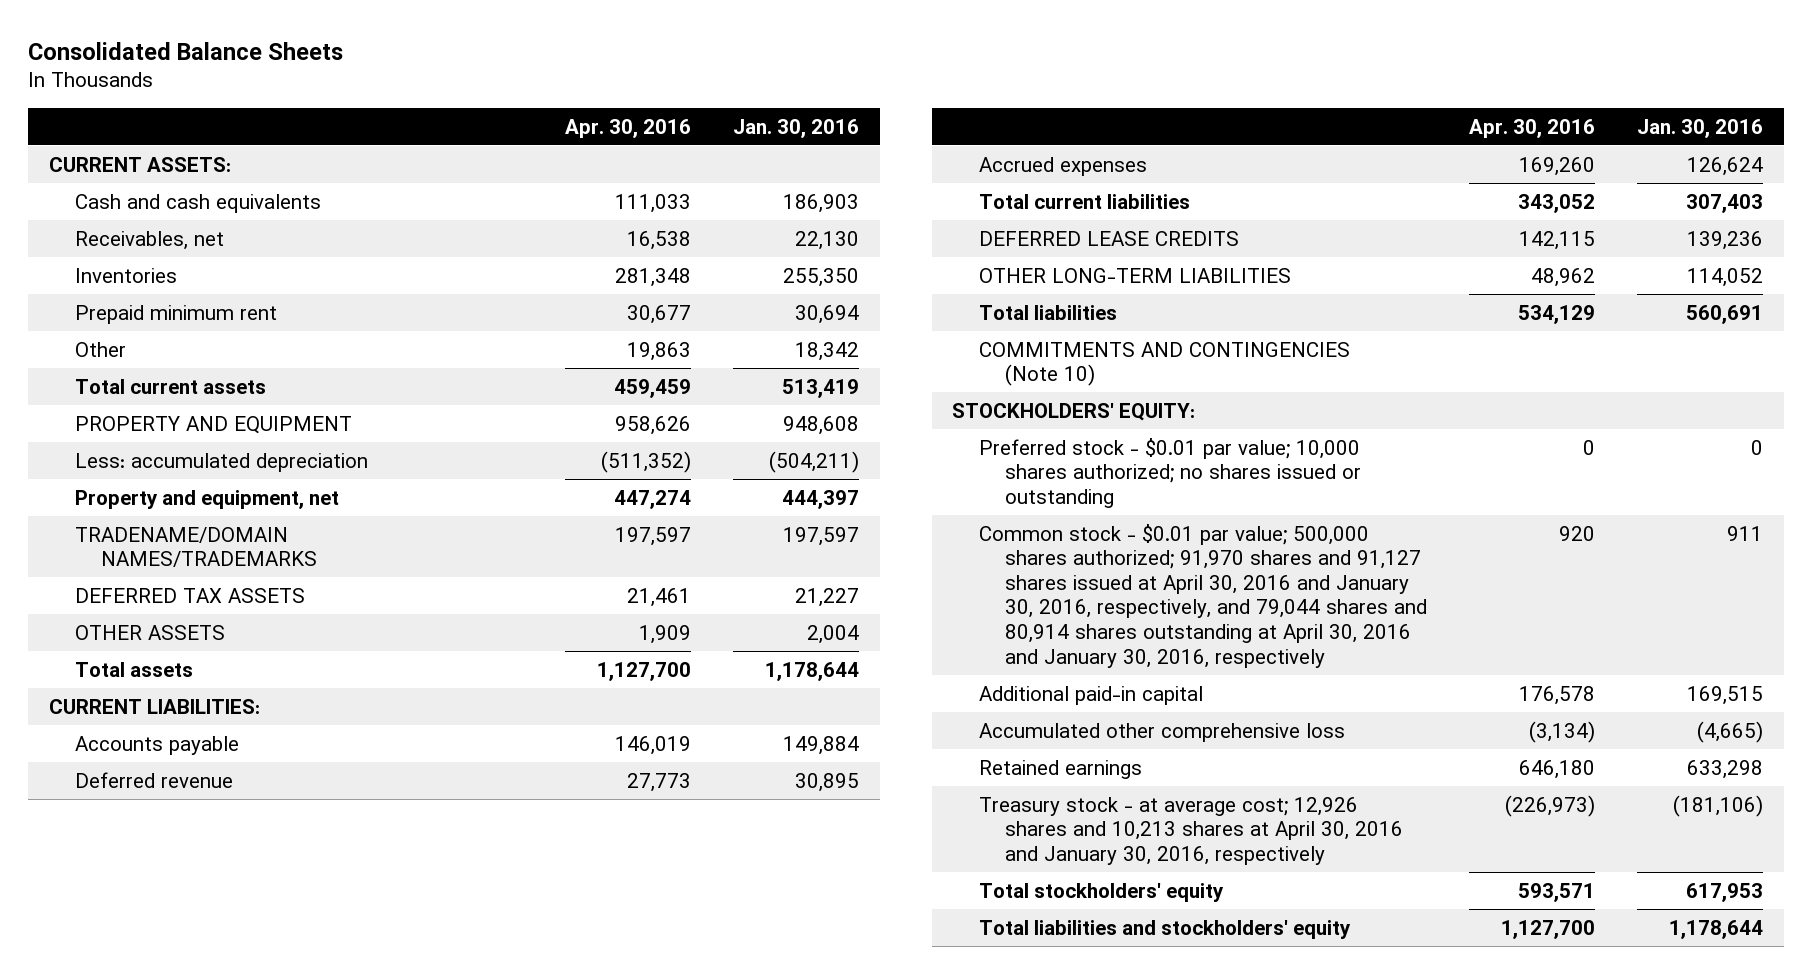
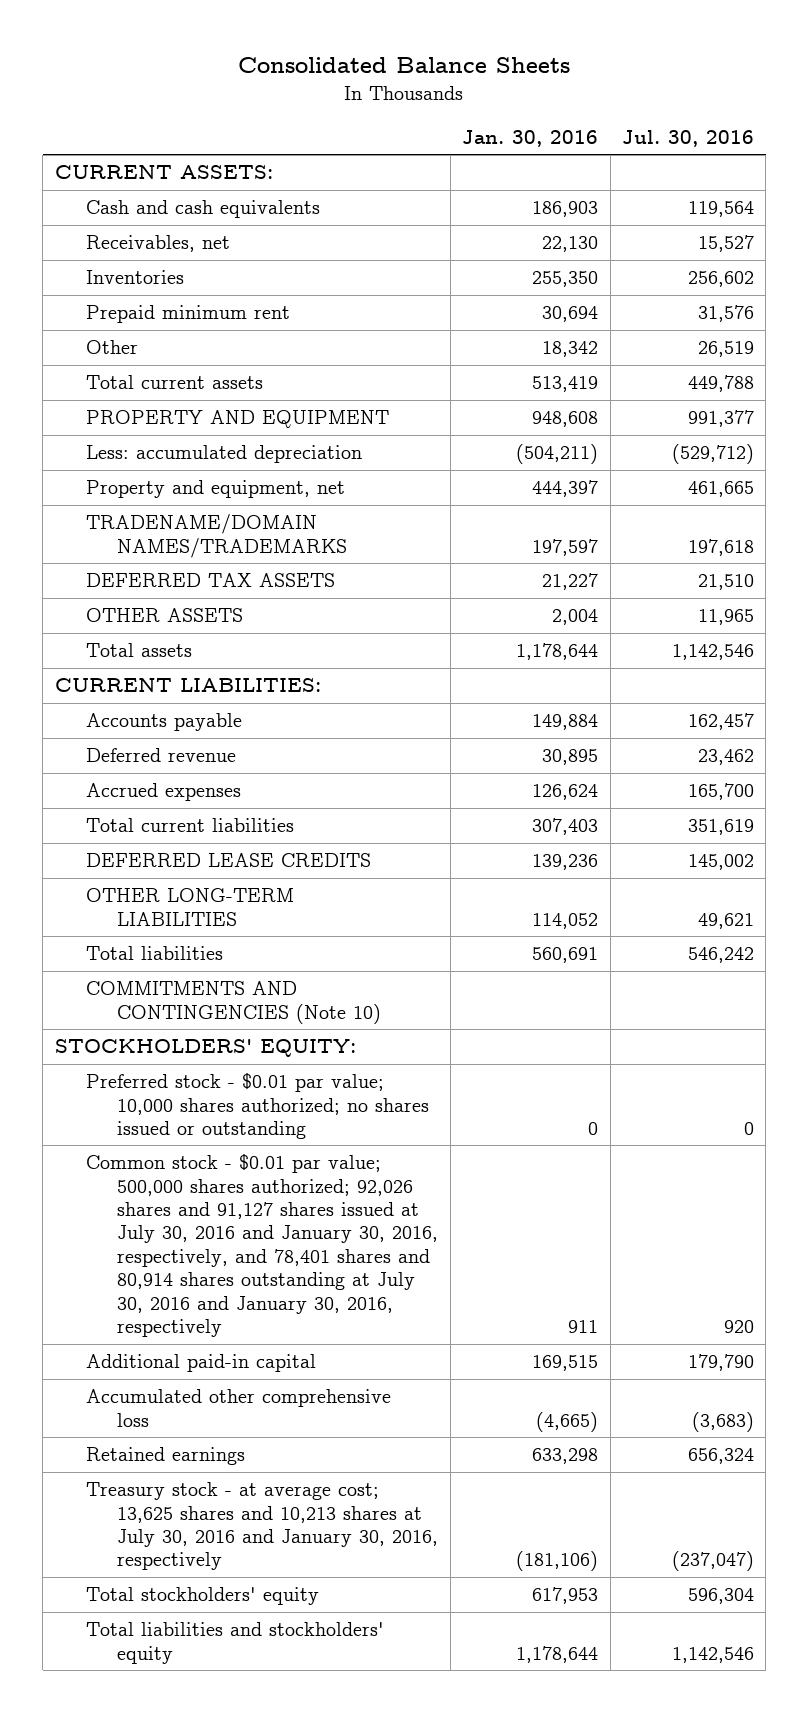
- | Apr. 30, 2016 | Jan. 30, 2016
+ | Jan. 30, 2016 | Jul. 30, 2016
- Common stock - $0.01 par value; 500,000 shares authorized; 91,970 shares and 91,127 shares issued at April 30, 2016 and January 30, 2016, respectively, and 79,044 shares and 80,914 shares outstanding at April 30, 2016 and January 30, 2016, respectively | 920 | 911
+ Common stock - $0.01 par value; 500,000 shares authorized; 92,026 shares and 91,127 shares issued at July 30, 2016 and January 30, 2016, respectively, and 78,401 shares and 80,914 shares outstanding at July 30, 2016 and January 30, 2016, respectively | 911 | 920
- Treasury stock - at average cost; 12,926 shares and 10,213 shares at April 30, 2016 and January 30, 2016, respectively | (226,973) | (181,106)
+ Treasury stock - at average cost; 13,625 shares and 10,213 shares at July 30, 2016 and January 30, 2016, respectively | (181,106) | (237,047)

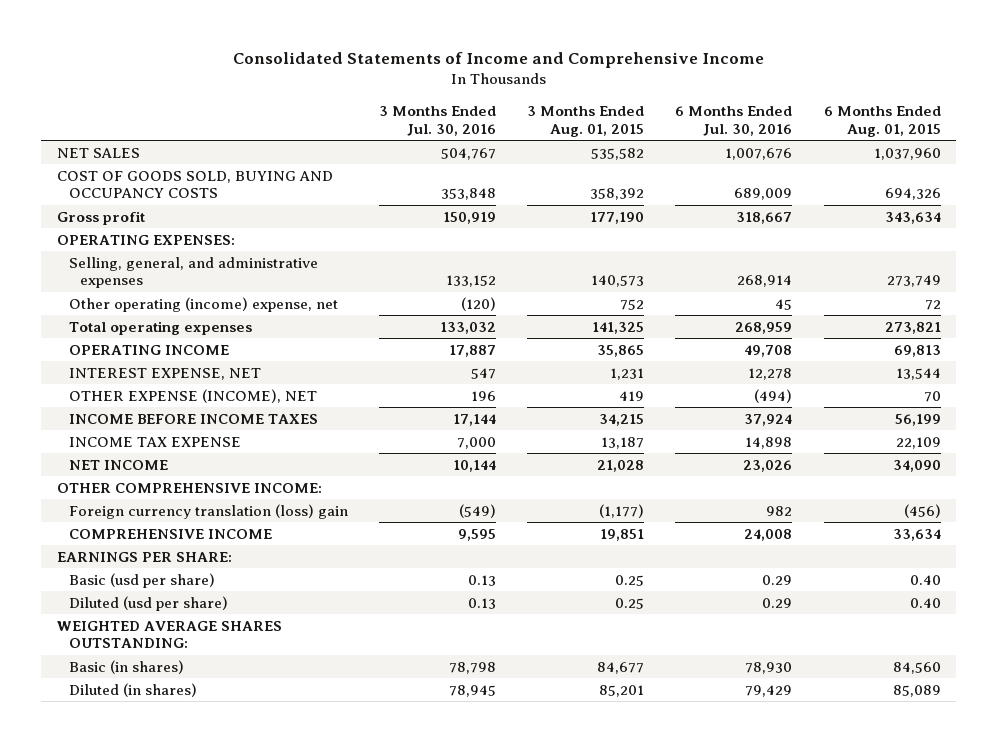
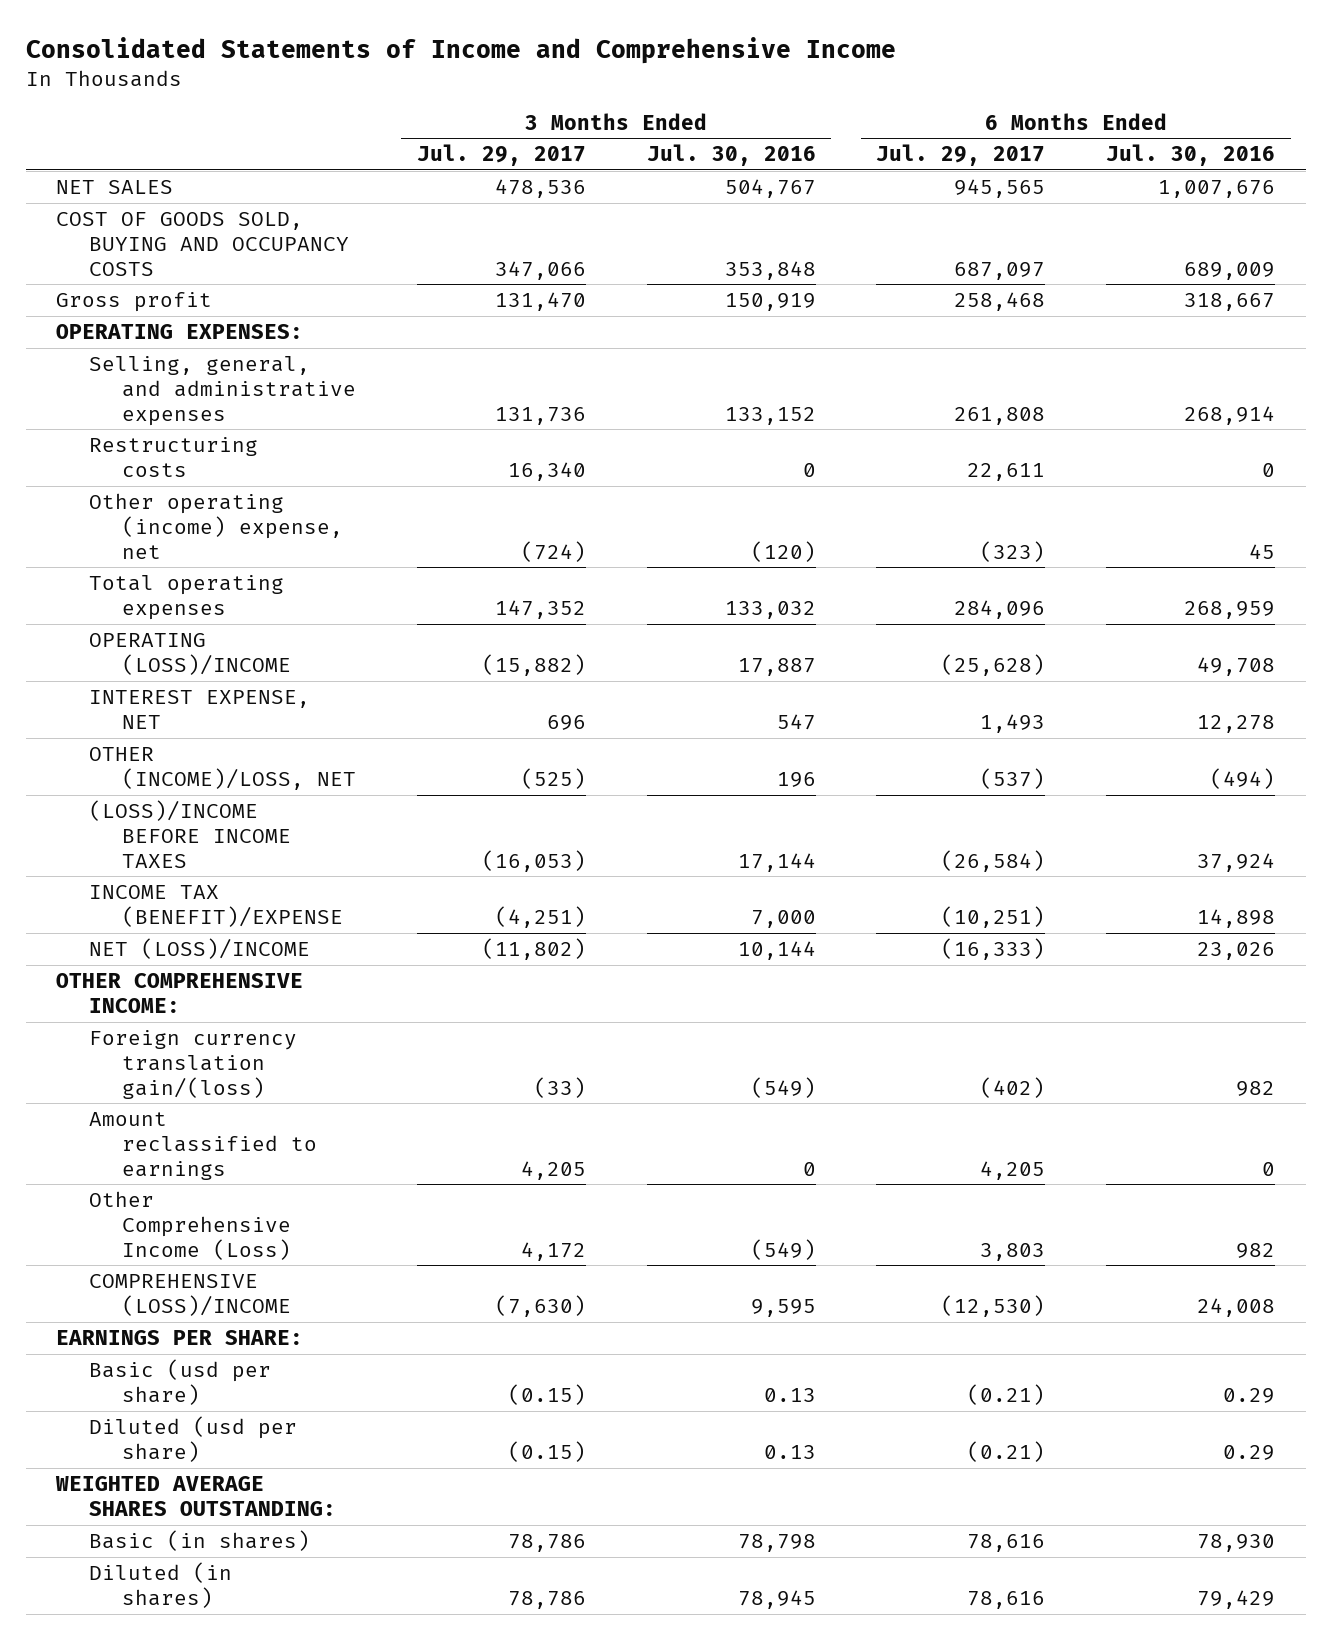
- | 3 Months Ended Jul. 30, 2016 | 3 Months Ended Aug. 01, 2015 | 6 Months Ended Jul. 30, 2016 | 6 Months Ended Aug. 01, 2015
+ | 3 Months Ended Jul. 29, 2017 | 3 Months Ended Jul. 30, 2016 | 6 Months Ended Jul. 29, 2017 | 6 Months Ended Jul. 30, 2016
+ Restructuring costs | 16,340 | 0 | 22,611 | 0
- OPERATING INCOME | 17,887 | 35,865 | 49,708 | 69,813
+ OPERATING (LOSS)/INCOME | (15,882) | 17,887 | (25,628) | 49,708
- OTHER EXPENSE (INCOME), NET | 196 | 419 | (494) | 70
- INCOME BEFORE INCOME TAXES | 17,144 | 34,215 | 37,924 | 56,199
- INCOME TAX EXPENSE | 7,000 | 13,187 | 14,898 | 22,109
- NET INCOME | 10,144 | 21,028 | 23,026 | 34,090
+ OTHER (INCOME)/LOSS, NET | (525) | 196 | (537) | (494)
+ (LOSS)/INCOME BEFORE INCOME TAXES | (16,053) | 17,144 | (26,584) | 37,924
+ INCOME TAX (BENEFIT)/EXPENSE | (4,251) | 7,000 | (10,251) | 14,898
+ NET (LOSS)/INCOME | (11,802) | 10,144 | (16,333) | 23,026
- Foreign currency translation (loss) gain | (549) | (1,177) | 982 | (456)
- COMPREHENSIVE INCOME | 9,595 | 19,851 | 24,008 | 33,634
+ Foreign currency translation gain/(loss) | (33) | (549) | (402) | 982
+ Amount reclassified to earnings | 4,205 | 0 | 4,205 | 0
+ Other Comprehensive Income (Loss) | 4,172 | (549) | 3,803 | 982
+ COMPREHENSIVE (LOSS)/INCOME | (7,630) | 9,595 | (12,530) | 24,008

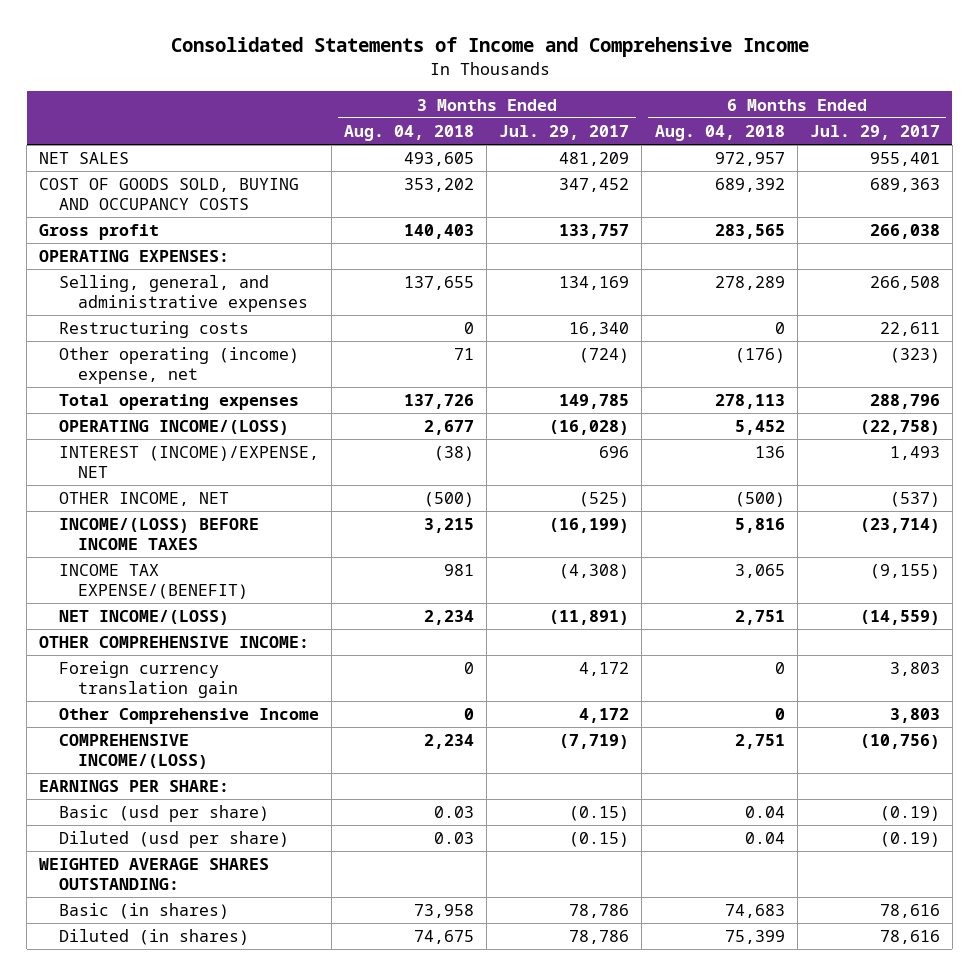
- | 3 Months Ended Jul. 29, 2017 | 3 Months Ended Jul. 30, 2016 | 6 Months Ended Jul. 29, 2017 | 6 Months Ended Jul. 30, 2016
+ | 3 Months Ended Aug. 04, 2018 | 3 Months Ended Jul. 29, 2017 | 6 Months Ended Aug. 04, 2018 | 6 Months Ended Jul. 29, 2017
- NET SALES | 478,536 | 504,767 | 945,565 | 1,007,676
- COST OF GOODS SOLD, BUYING AND OCCUPANCY COSTS | 347,066 | 353,848 | 687,097 | 689,009
- Gross profit | 131,470 | 150,919 | 258,468 | 318,667
+ NET SALES | 493,605 | 481,209 | 972,957 | 955,401
+ COST OF GOODS SOLD, BUYING AND OCCUPANCY COSTS | 353,202 | 347,452 | 689,392 | 689,363
+ Gross profit | 140,403 | 133,757 | 283,565 | 266,038
- Selling, general, and administrative expenses | 131,736 | 133,152 | 261,808 | 268,914
+ Selling, general, and administrative expenses | 137,655 | 134,169 | 278,289 | 266,508
- Total operating expenses | 147,352 | 133,032 | 284,096 | 268,959
- OPERATING (LOSS)/INCOME | (15,882) | 17,887 | (25,628) | 49,708
- INTEREST EXPENSE, NET | 696 | 547 | 1,493 | 12,278
- OTHER (INCOME)/LOSS, NET | (525) | 196 | (537) | (494)
- (LOSS)/INCOME BEFORE INCOME TAXES | (16,053) | 17,144 | (26,584) | 37,924
- INCOME TAX (BENEFIT)/EXPENSE | (4,251) | 7,000 | (10,251) | 14,898
- NET (LOSS)/INCOME | (11,802) | 10,144 | (16,333) | 23,026
+ Total operating expenses | 137,726 | 149,785 | 278,113 | 288,796
+ OPERATING INCOME/(LOSS) | 2,677 | (16,028) | 5,452 | (22,758)
+ INTEREST (INCOME)/EXPENSE, NET | (38) | 696 | 136 | 1,493
+ OTHER INCOME, NET | (500) | (525) | (500) | (537)
+ INCOME/(LOSS) BEFORE INCOME TAXES | 3,215 | (16,199) | 5,816 | (23,714)
+ INCOME TAX EXPENSE/(BENEFIT) | 981 | (4,308) | 3,065 | (9,155)
+ NET INCOME/(LOSS) | 2,234 | (11,891) | 2,751 | (14,559)
- Foreign currency translation gain/(loss) | (33) | (549) | (402) | 982
- Amount reclassified to earnings | 4,205 | 0 | 4,205 | 0
- Other Comprehensive Income (Loss) | 4,172 | (549) | 3,803 | 982
- COMPREHENSIVE (LOSS)/INCOME | (7,630) | 9,595 | (12,530) | 24,008
+ Foreign currency translation gain | 0 | 4,172 | 0 | 3,803
+ Other Comprehensive Income | 0 | 4,172 | 0 | 3,803
+ COMPREHENSIVE INCOME/(LOSS) | 2,234 | (7,719) | 2,751 | (10,756)
- Basic (usd per share) | (0.15) | 0.13 | (0.21) | 0.29
- Diluted (usd per share) | (0.15) | 0.13 | (0.21) | 0.29
+ Basic (usd per share) | 0.03 | (0.15) | 0.04 | (0.19)
+ Diluted (usd per share) | 0.03 | (0.15) | 0.04 | (0.19)

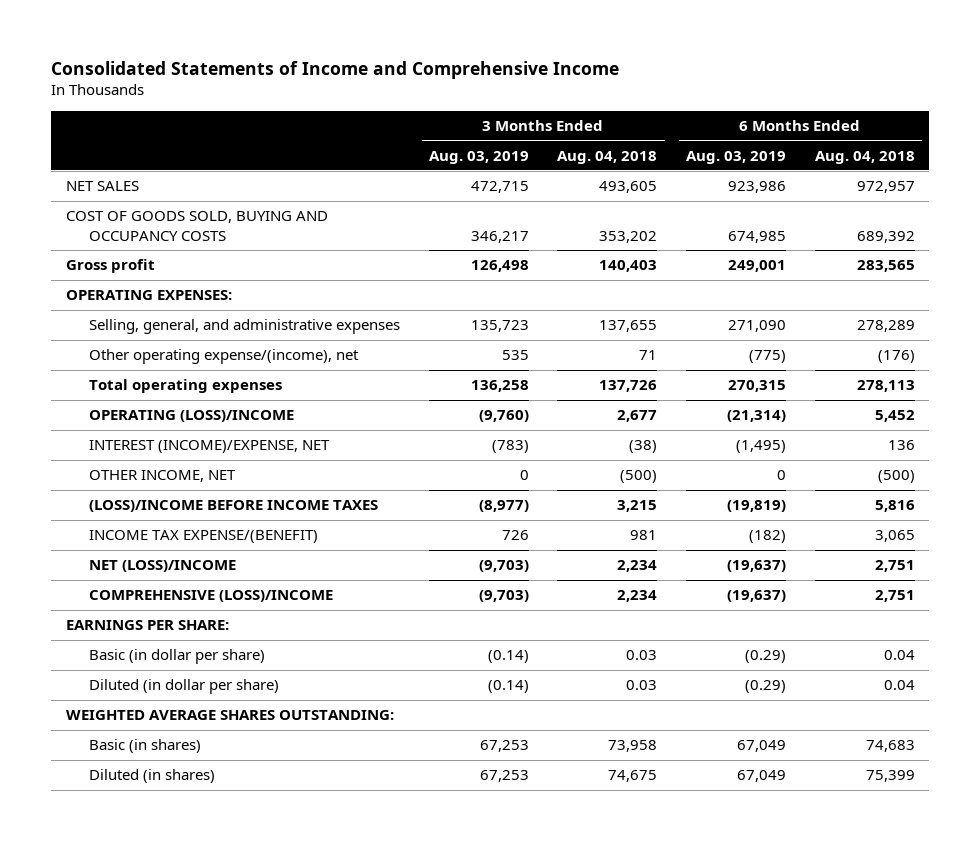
- | 3 Months Ended Aug. 04, 2018 | 3 Months Ended Jul. 29, 2017 | 6 Months Ended Aug. 04, 2018 | 6 Months Ended Jul. 29, 2017
+ | 3 Months Ended Aug. 03, 2019 | 3 Months Ended Aug. 04, 2018 | 6 Months Ended Aug. 03, 2019 | 6 Months Ended Aug. 04, 2018
- Restructuring costs | 0 | 16,340 | 0 | 22,611
- Other operating (income) expense, net | 71 | (724) | (176) | (323)
+ Other operating expense/(income), net | 535 | 71 | (775) | (176)
- OPERATING INCOME/(LOSS) | 2,677 | (16,028) | 5,452 | (22,758)
+ OPERATING (LOSS)/INCOME | (9,760) | 2,677 | (21,314) | 5,452
- INCOME/(LOSS) BEFORE INCOME TAXES | 3,215 | (16,199) | 5,816 | (23,714)
+ (LOSS)/INCOME BEFORE INCOME TAXES | (8,977) | 3,215 | (19,819) | 5,816
- NET INCOME/(LOSS) | 2,234 | (11,891) | 2,751 | (14,559)
- OTHER COMPREHENSIVE INCOME:
- Foreign currency translation gain | 0 | 4,172 | 0 | 3,803
- Other Comprehensive Income | 0 | 4,172 | 0 | 3,803
- COMPREHENSIVE INCOME/(LOSS) | 2,234 | (7,719) | 2,751 | (10,756)
+ NET (LOSS)/INCOME | (9,703) | 2,234 | (19,637) | 2,751
+ COMPREHENSIVE (LOSS)/INCOME | (9,703) | 2,234 | (19,637) | 2,751
- Basic (usd per share) | 0.03 | (0.15) | 0.04 | (0.19)
- Diluted (usd per share) | 0.03 | (0.15) | 0.04 | (0.19)
+ Basic (in dollar per share) | (0.14) | 0.03 | (0.29) | 0.04
+ Diluted (in dollar per share) | (0.14) | 0.03 | (0.29) | 0.04

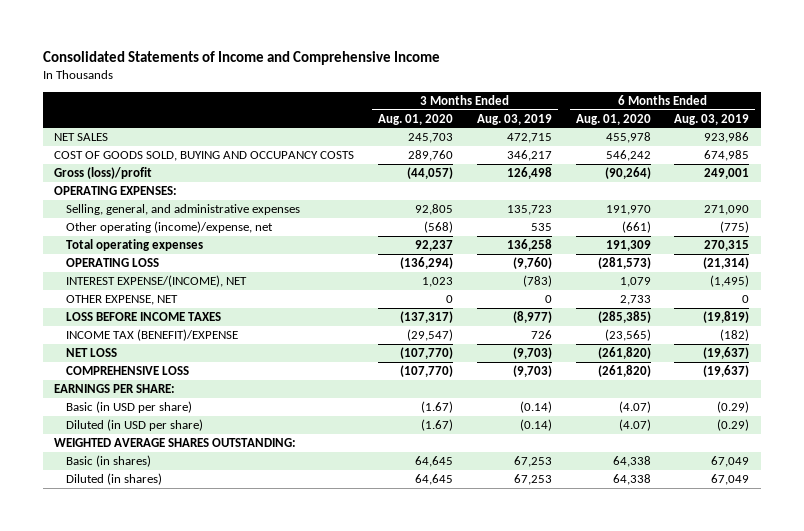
- | 3 Months Ended Aug. 03, 2019 | 3 Months Ended Aug. 04, 2018 | 6 Months Ended Aug. 03, 2019 | 6 Months Ended Aug. 04, 2018
+ | 3 Months Ended Aug. 01, 2020 | 3 Months Ended Aug. 03, 2019 | 6 Months Ended Aug. 01, 2020 | 6 Months Ended Aug. 03, 2019
- Gross profit | 126,498 | 140,403 | 249,001 | 283,565
+ Gross (loss)/profit | (44,057) | 126,498 | (90,264) | 249,001
- Other operating expense/(income), net | 535 | 71 | (775) | (176)
+ Other operating (income)/expense, net | (568) | 535 | (661) | (775)
- OPERATING (LOSS)/INCOME | (9,760) | 2,677 | (21,314) | 5,452
- INTEREST (INCOME)/EXPENSE, NET | (783) | (38) | (1,495) | 136
- OTHER INCOME, NET | 0 | (500) | 0 | (500)
- (LOSS)/INCOME BEFORE INCOME TAXES | (8,977) | 3,215 | (19,819) | 5,816
- INCOME TAX EXPENSE/(BENEFIT) | 726 | 981 | (182) | 3,065
- NET (LOSS)/INCOME | (9,703) | 2,234 | (19,637) | 2,751
- COMPREHENSIVE (LOSS)/INCOME | (9,703) | 2,234 | (19,637) | 2,751
+ OPERATING LOSS | (136,294) | (9,760) | (281,573) | (21,314)
+ INTEREST EXPENSE/(INCOME), NET | 1,023 | (783) | 1,079 | (1,495)
+ OTHER EXPENSE, NET | 0 | 0 | 2,733 | 0
+ LOSS BEFORE INCOME TAXES | (137,317) | (8,977) | (285,385) | (19,819)
+ INCOME TAX (BENEFIT)/EXPENSE | (29,547) | 726 | (23,565) | (182)
+ NET LOSS | (107,770) | (9,703) | (261,820) | (19,637)
+ COMPREHENSIVE LOSS | (107,770) | (9,703) | (261,820) | (19,637)
- Basic (in dollar per share) | (0.14) | 0.03 | (0.29) | 0.04
- Diluted (in dollar per share) | (0.14) | 0.03 | (0.29) | 0.04
+ Basic (in USD per share) | (1.67) | (0.14) | (4.07) | (0.29)
+ Diluted (in USD per share) | (1.67) | (0.14) | (4.07) | (0.29)

